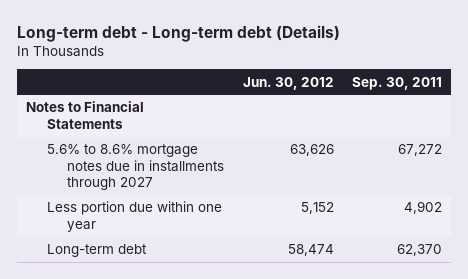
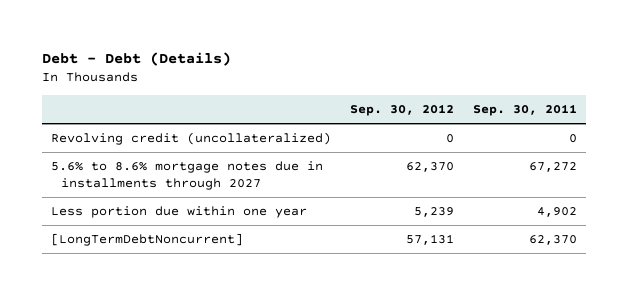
- Long-term debt - Long-term debt (Details)
+ Debt - Debt (Details)
- | Jun. 30, 2012 | Sep. 30, 2011
+ | Sep. 30, 2012 | Sep. 30, 2011
- Notes to Financial Statements
+ Revolving credit (uncollateralized) | 0 | 0
- Long-term debt | 58,474 | 62,370
+ [LongTermDebtNoncurrent] | 57,131 | 62,370

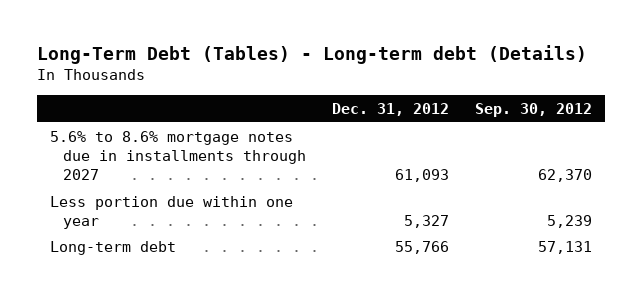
- Debt - Debt (Details)
+ Long-Term Debt (Tables) - Long-term debt (Details)
- | Sep. 30, 2012 | Sep. 30, 2011
+ | Dec. 31, 2012 | Sep. 30, 2012
- Revolving credit (uncollateralized) | 0 | 0
- [LongTermDebtNoncurrent] | 57,131 | 62,370
+ Long-term debt | 55,766 | 57,131

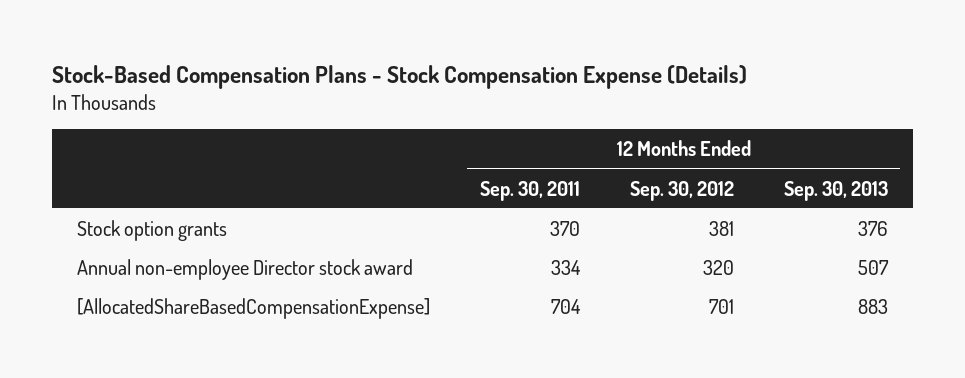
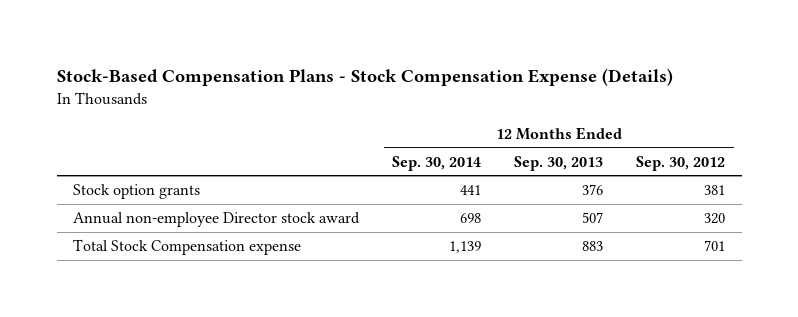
- | 12 Months Ended Sep. 30, 2011 | 12 Months Ended Sep. 30, 2012 | 12 Months Ended Sep. 30, 2013
+ | 12 Months Ended Sep. 30, 2014 | 12 Months Ended Sep. 30, 2013 | 12 Months Ended Sep. 30, 2012
- [AllocatedShareBasedCompensationExpense] | 704 | 701 | 883
+ Total Stock Compensation expense | 1,139 | 883 | 701

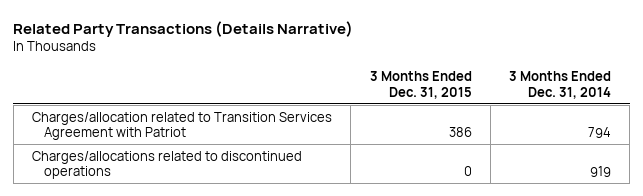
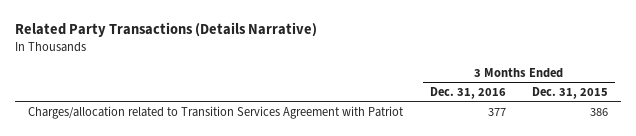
- | 3 Months Ended Dec. 31, 2015 | 3 Months Ended Dec. 31, 2014
+ | 3 Months Ended Dec. 31, 2016 | 3 Months Ended Dec. 31, 2015
- Charges/allocations related to discontinued operations | 0 | 919

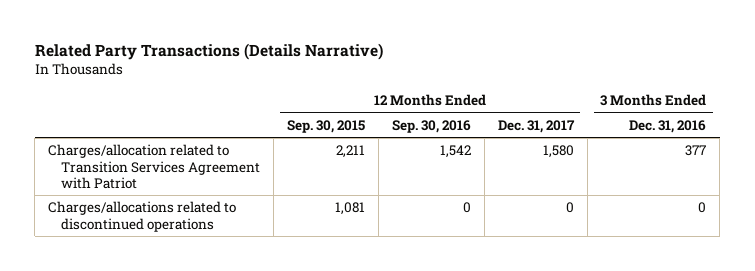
- | 3 Months Ended Dec. 31, 2016 | 3 Months Ended Dec. 31, 2015
+ | 12 Months Ended Sep. 30, 2015 | 12 Months Ended Sep. 30, 2016 | 12 Months Ended Dec. 31, 2017 | 3 Months Ended Dec. 31, 2016
+ Charges/allocations related to discontinued operations | 1,081 | 0 | 0 | 0

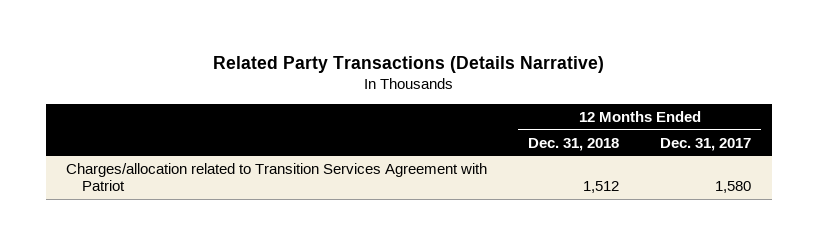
- | 12 Months Ended Sep. 30, 2015 | 12 Months Ended Sep. 30, 2016 | 12 Months Ended Dec. 31, 2017 | 3 Months Ended Dec. 31, 2016
+ | 12 Months Ended Dec. 31, 2018 | 12 Months Ended Dec. 31, 2017
- Charges/allocations related to discontinued operations | 1,081 | 0 | 0 | 0

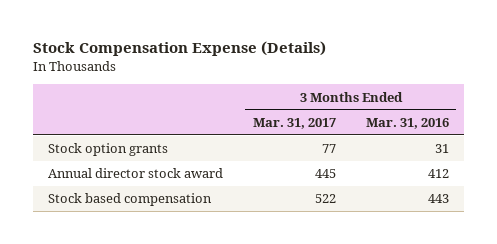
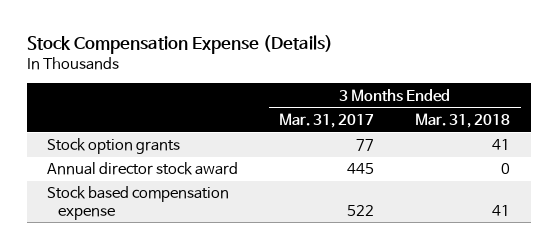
- | 3 Months Ended Mar. 31, 2017 | 3 Months Ended Mar. 31, 2016
+ | 3 Months Ended Mar. 31, 2017 | 3 Months Ended Mar. 31, 2018
- Stock based compensation | 522 | 443
+ Stock based compensation expense | 522 | 41

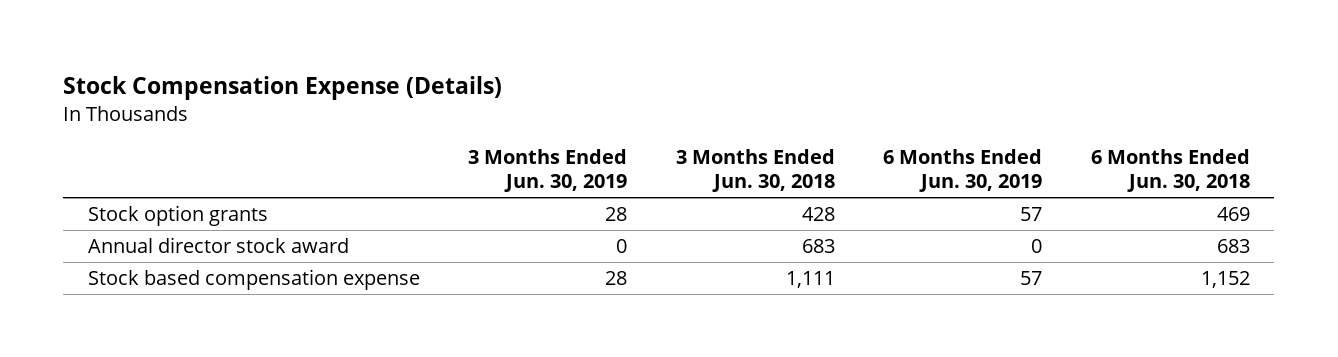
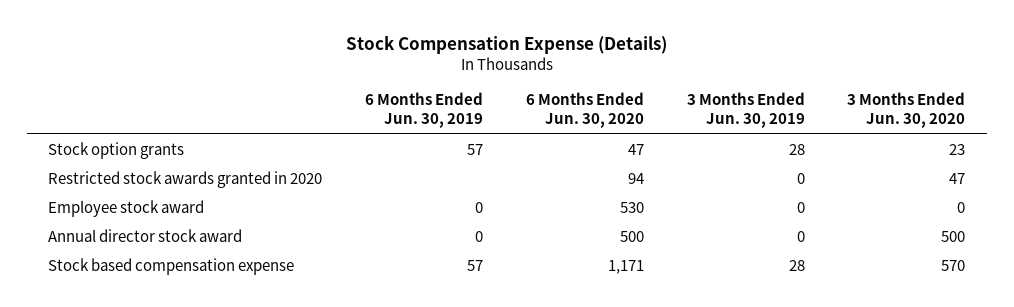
- | 3 Months Ended Jun. 30, 2019 | 3 Months Ended Jun. 30, 2018 | 6 Months Ended Jun. 30, 2019 | 6 Months Ended Jun. 30, 2018
+ | 6 Months Ended Jun. 30, 2019 | 6 Months Ended Jun. 30, 2020 | 3 Months Ended Jun. 30, 2019 | 3 Months Ended Jun. 30, 2020
+ Restricted stock awards granted in 2020 | | 94 | 0 | 47
+ Employee stock award | 0 | 530 | 0 | 0

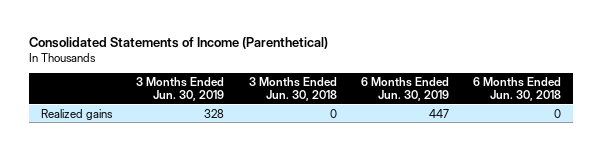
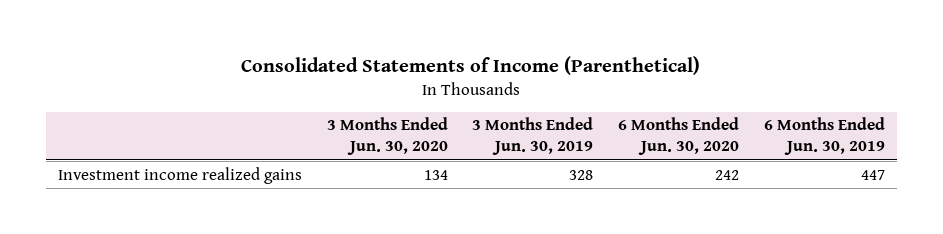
- | 3 Months Ended Jun. 30, 2019 | 3 Months Ended Jun. 30, 2018 | 6 Months Ended Jun. 30, 2019 | 6 Months Ended Jun. 30, 2018
+ | 3 Months Ended Jun. 30, 2020 | 3 Months Ended Jun. 30, 2019 | 6 Months Ended Jun. 30, 2020 | 6 Months Ended Jun. 30, 2019
- Realized gains | 328 | 0 | 447 | 0
+ Investment income realized gains | 134 | 328 | 242 | 447

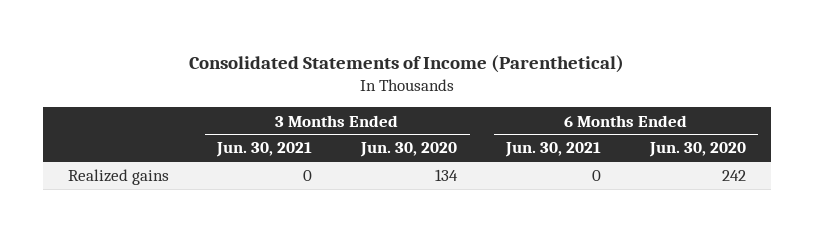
- | 3 Months Ended Jun. 30, 2020 | 3 Months Ended Jun. 30, 2019 | 6 Months Ended Jun. 30, 2020 | 6 Months Ended Jun. 30, 2019
+ | 3 Months Ended Jun. 30, 2021 | 3 Months Ended Jun. 30, 2020 | 6 Months Ended Jun. 30, 2021 | 6 Months Ended Jun. 30, 2020
- Investment income realized gains | 134 | 328 | 242 | 447
+ Realized gains | 0 | 134 | 0 | 242

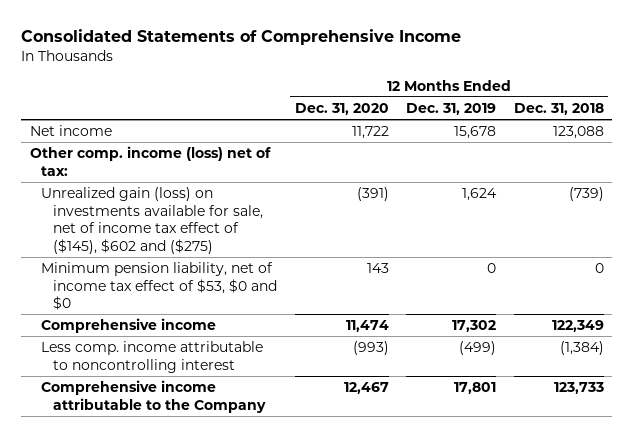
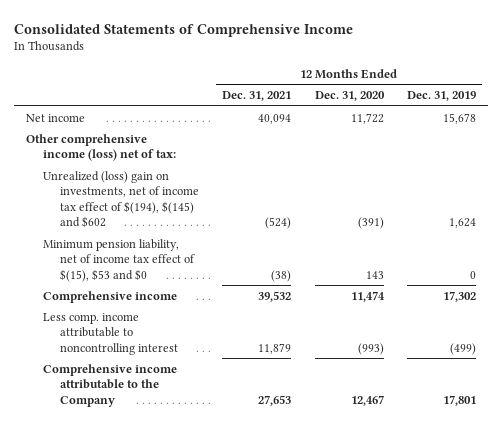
- | 12 Months Ended Dec. 31, 2020 | 12 Months Ended Dec. 31, 2019 | 12 Months Ended Dec. 31, 2018
+ | 12 Months Ended Dec. 31, 2021 | 12 Months Ended Dec. 31, 2020 | 12 Months Ended Dec. 31, 2019
- Other comp. income (loss) net of tax:
- Unrealized gain (loss) on investments available for sale, net of income tax effect of ($145), $602 and ($275) | (391) | 1,624 | (739)
- Minimum pension liability, net of income tax effect of $53, $0 and $0 | 143 | 0 | 0
+ Other comprehensive income (loss) net of tax:
+ Unrealized (loss) gain on investments, net of income tax effect of $(194), $(145) and $602 | (524) | (391) | 1,624
+ Minimum pension liability, net of income tax effect of $(15), $53 and $0 | (38) | 143 | 0

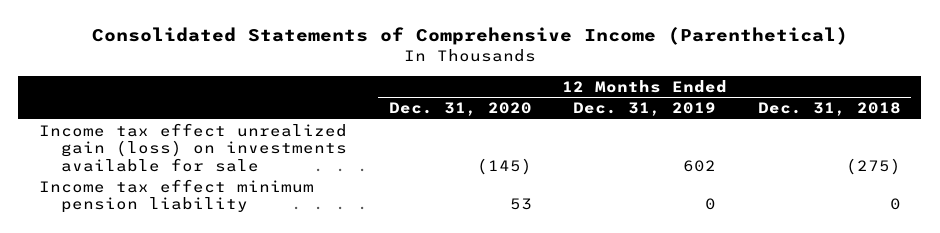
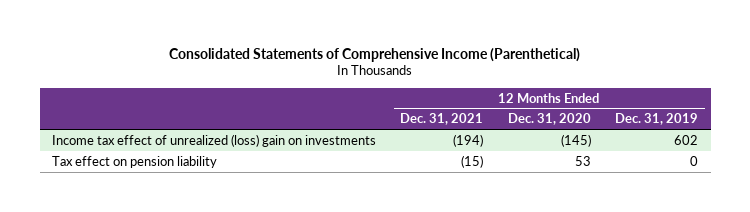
- | 12 Months Ended Dec. 31, 2020 | 12 Months Ended Dec. 31, 2019 | 12 Months Ended Dec. 31, 2018
+ | 12 Months Ended Dec. 31, 2021 | 12 Months Ended Dec. 31, 2020 | 12 Months Ended Dec. 31, 2019
- Income tax effect unrealized gain (loss) on investments available for sale | (145) | 602 | (275)
- Income tax effect minimum pension liability | 53 | 0 | 0
+ Income tax effect of unrealized (loss) gain on investments | (194) | (145) | 602
+ Tax effect on pension liability | (15) | 53 | 0

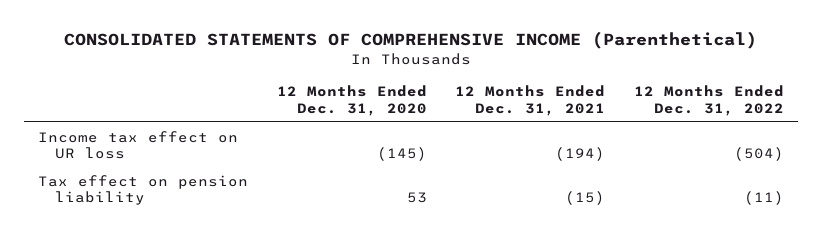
- Consolidated Statements of Comprehensive Income (Parenthetical)
+ CONSOLIDATED STATEMENTS OF COMPREHENSIVE INCOME (Parenthetical)
- | 12 Months Ended Dec. 31, 2021 | 12 Months Ended Dec. 31, 2020 | 12 Months Ended Dec. 31, 2019
+ | 12 Months Ended Dec. 31, 2020 | 12 Months Ended Dec. 31, 2021 | 12 Months Ended Dec. 31, 2022
- Income tax effect of unrealized (loss) gain on investments | (194) | (145) | 602
+ Income tax effect on UR loss | (145) | (194) | (504)

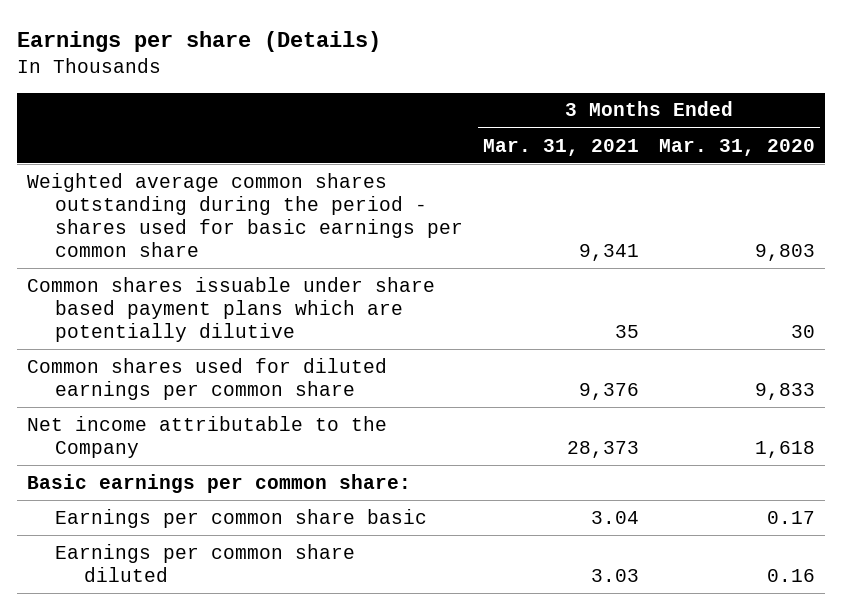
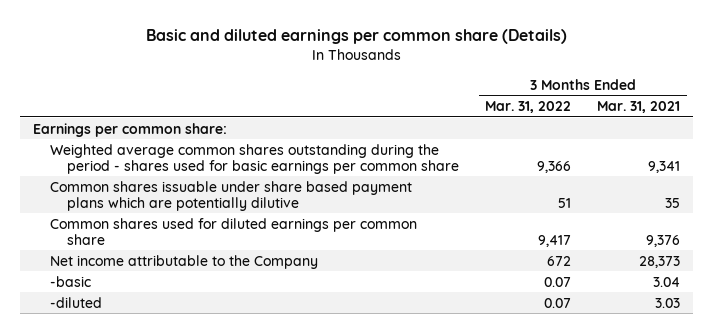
- Earnings per share (Details)
+ Basic and diluted earnings per common share (Details)
- | 3 Months Ended Mar. 31, 2021 | 3 Months Ended Mar. 31, 2020
+ | 3 Months Ended Mar. 31, 2022 | 3 Months Ended Mar. 31, 2021
+ Earnings per common share:
- Basic earnings per common share:
- Earnings per common share basic | 3.04 | 0.17
- Earnings per common share diluted | 3.03 | 0.16
+ -basic | 0.07 | 3.04
+ -diluted | 0.07 | 3.03

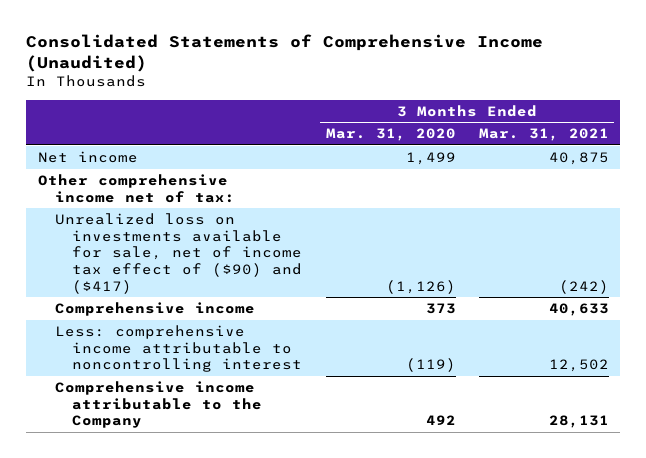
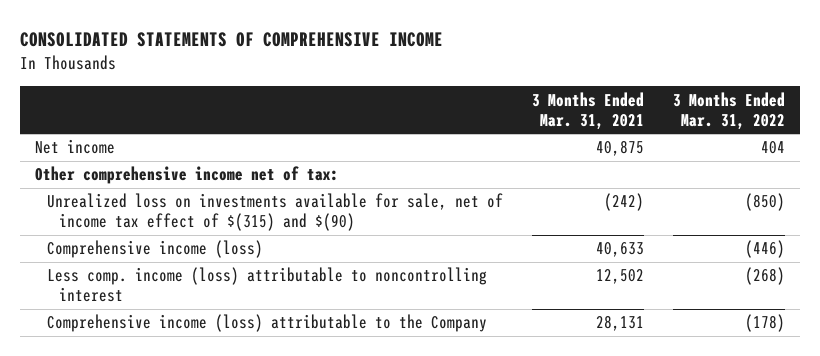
- Consolidated Statements of Comprehensive Income (Unaudited)
+ CONSOLIDATED STATEMENTS OF COMPREHENSIVE INCOME
- | 3 Months Ended Mar. 31, 2020 | 3 Months Ended Mar. 31, 2021
+ | 3 Months Ended Mar. 31, 2021 | 3 Months Ended Mar. 31, 2022
- Unrealized loss on investments available for sale, net of income tax effect of ($90) and ($417) | (1,126) | (242)
- Comprehensive income | 373 | 40,633
- Less: comprehensive income attributable to noncontrolling interest | (119) | 12,502
- Comprehensive income attributable to the Company | 492 | 28,131
+ Unrealized loss on investments available for sale, net of income tax effect of $(315) and $(90) | (242) | (850)
+ Comprehensive income (loss) | 40,633 | (446)
+ Less comp. income (loss) attributable to noncontrolling interest | 12,502 | (268)
+ Comprehensive income (loss) attributable to the Company | 28,131 | (178)

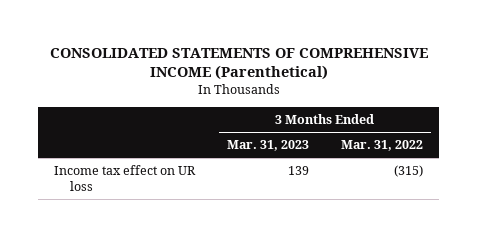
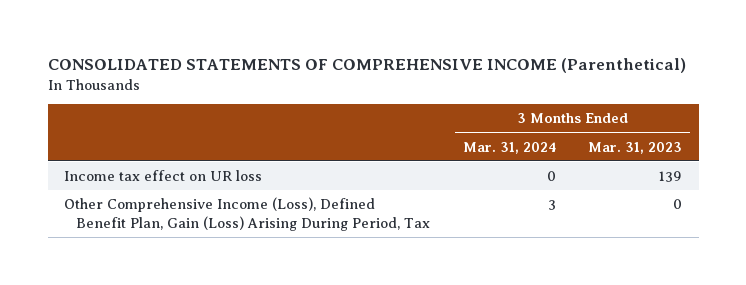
- | 3 Months Ended Mar. 31, 2023 | 3 Months Ended Mar. 31, 2022
+ | 3 Months Ended Mar. 31, 2024 | 3 Months Ended Mar. 31, 2023
+ Other Comprehensive Income (Loss), Defined Benefit Plan, Gain (Loss) Arising During Period, Tax | 3 | 0

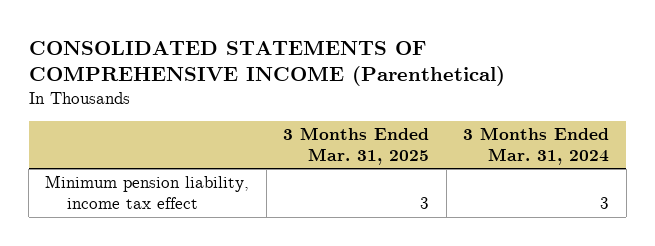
- | 3 Months Ended Mar. 31, 2024 | 3 Months Ended Mar. 31, 2023
+ | 3 Months Ended Mar. 31, 2025 | 3 Months Ended Mar. 31, 2024
- Income tax effect on UR loss | 0 | 139
- Other Comprehensive Income (Loss), Defined Benefit Plan, Gain (Loss) Arising During Period, Tax | 3 | 0
+ Minimum pension liability, income tax effect | 3 | 3

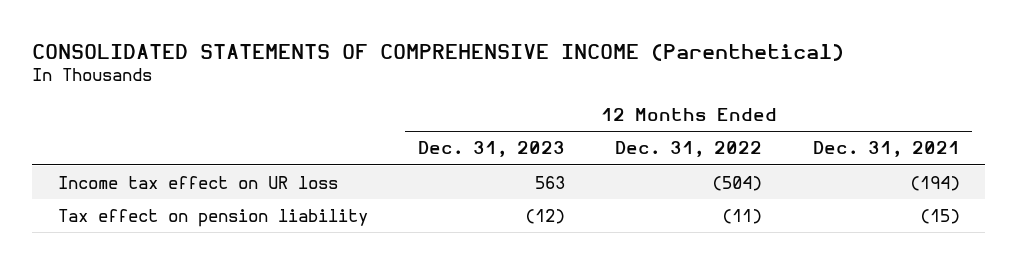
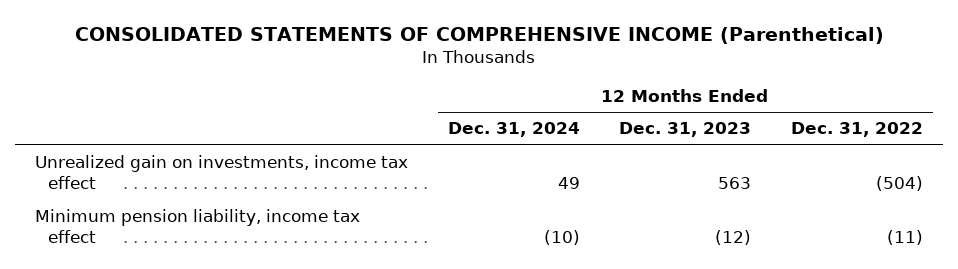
- | 12 Months Ended Dec. 31, 2023 | 12 Months Ended Dec. 31, 2022 | 12 Months Ended Dec. 31, 2021
+ | 12 Months Ended Dec. 31, 2024 | 12 Months Ended Dec. 31, 2023 | 12 Months Ended Dec. 31, 2022
- Income tax effect on UR loss | 563 | (504) | (194)
- Tax effect on pension liability | (12) | (11) | (15)
+ Unrealized gain on investments, income tax effect | 49 | 563 | (504)
+ Minimum pension liability, income tax effect | (10) | (12) | (11)

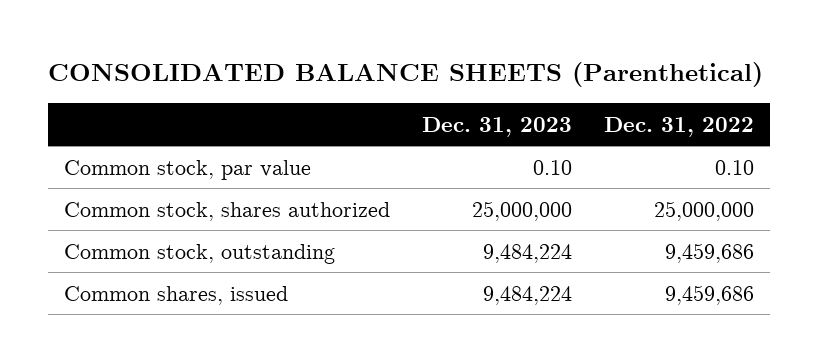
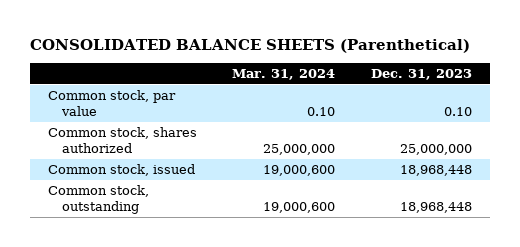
- | Dec. 31, 2023 | Dec. 31, 2022
+ | Mar. 31, 2024 | Dec. 31, 2023
- Common stock, outstanding | 9,484,224 | 9,459,686
- Common shares, issued | 9,484,224 | 9,459,686
+ Common stock, issued | 19,000,600 | 18,968,448
+ Common stock, outstanding | 19,000,600 | 18,968,448

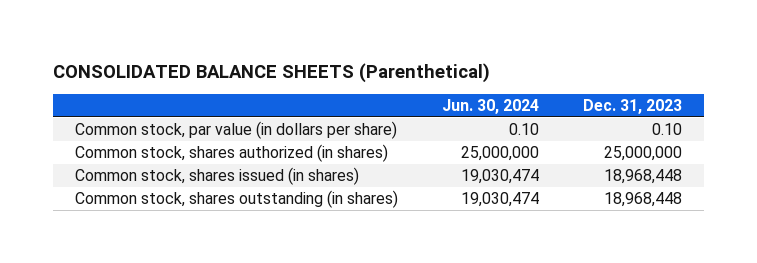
- | Mar. 31, 2024 | Dec. 31, 2023
+ | Jun. 30, 2024 | Dec. 31, 2023
- Common stock, par value | 0.10 | 0.10
- Common stock, shares authorized | 25,000,000 | 25,000,000
- Common stock, issued | 19,000,600 | 18,968,448
- Common stock, outstanding | 19,000,600 | 18,968,448
+ Common stock, par value (in dollars per share) | 0.10 | 0.10
+ Common stock, shares authorized (in shares) | 25,000,000 | 25,000,000
+ Common stock, shares issued (in shares) | 19,030,474 | 18,968,448
+ Common stock, shares outstanding (in shares) | 19,030,474 | 18,968,448

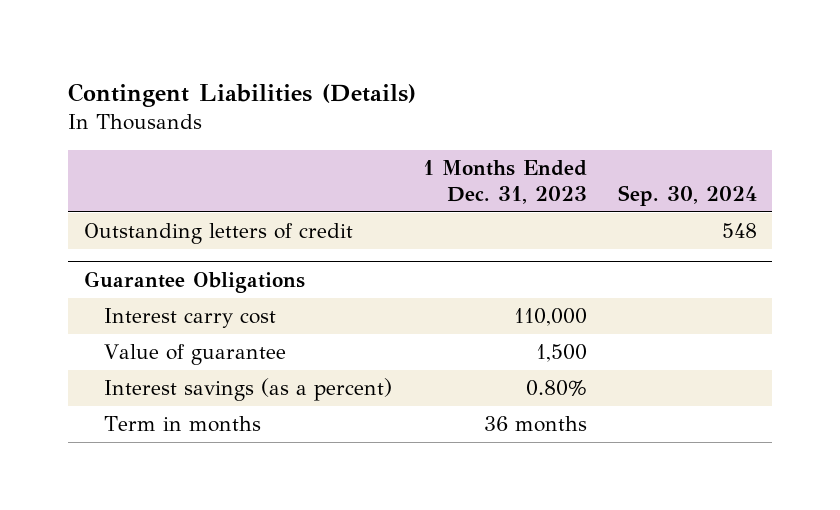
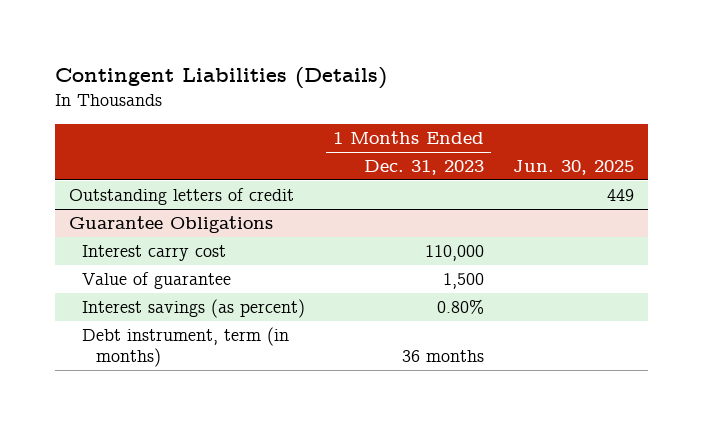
- | 1 Months Ended Dec. 31, 2023 | Sep. 30, 2024
+ | 1 Months Ended Dec. 31, 2023 | Jun. 30, 2025
@ Guarantee Obligations
- Interest savings (as a percent) | 0.80% |
- Term in months | 36 months |
+ Interest savings (as percent) | 0.80% |
+ Debt instrument, term (in months) | 36 months |

